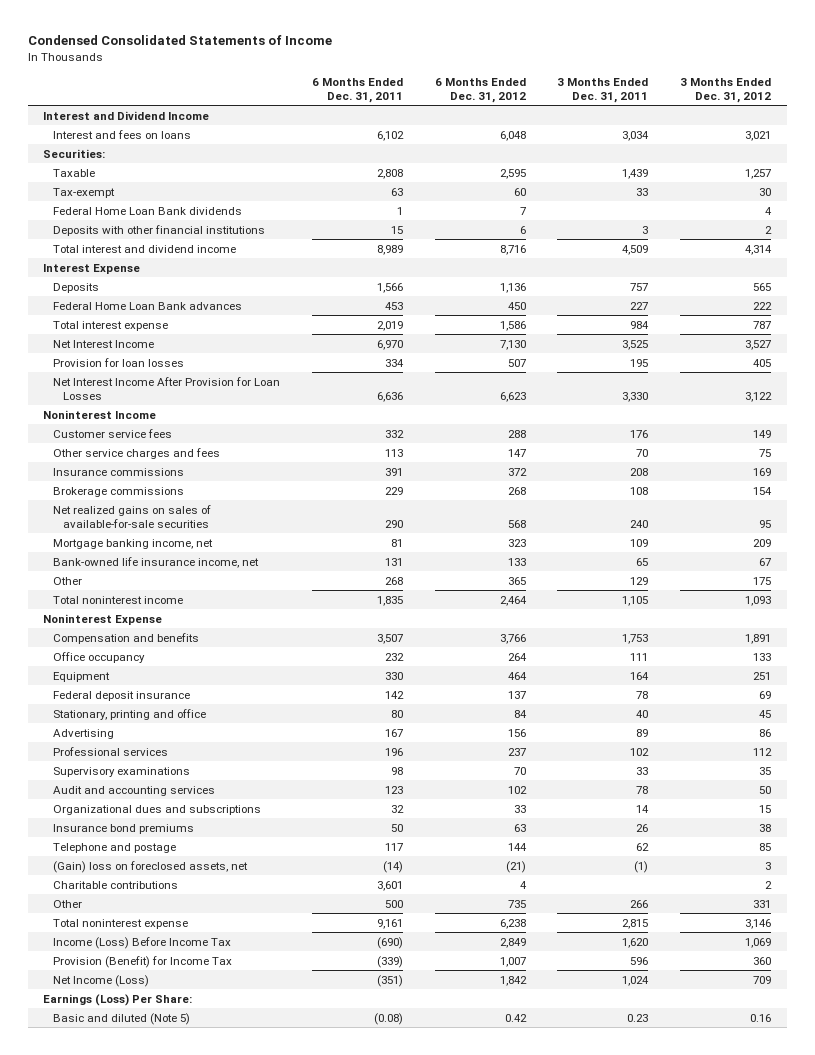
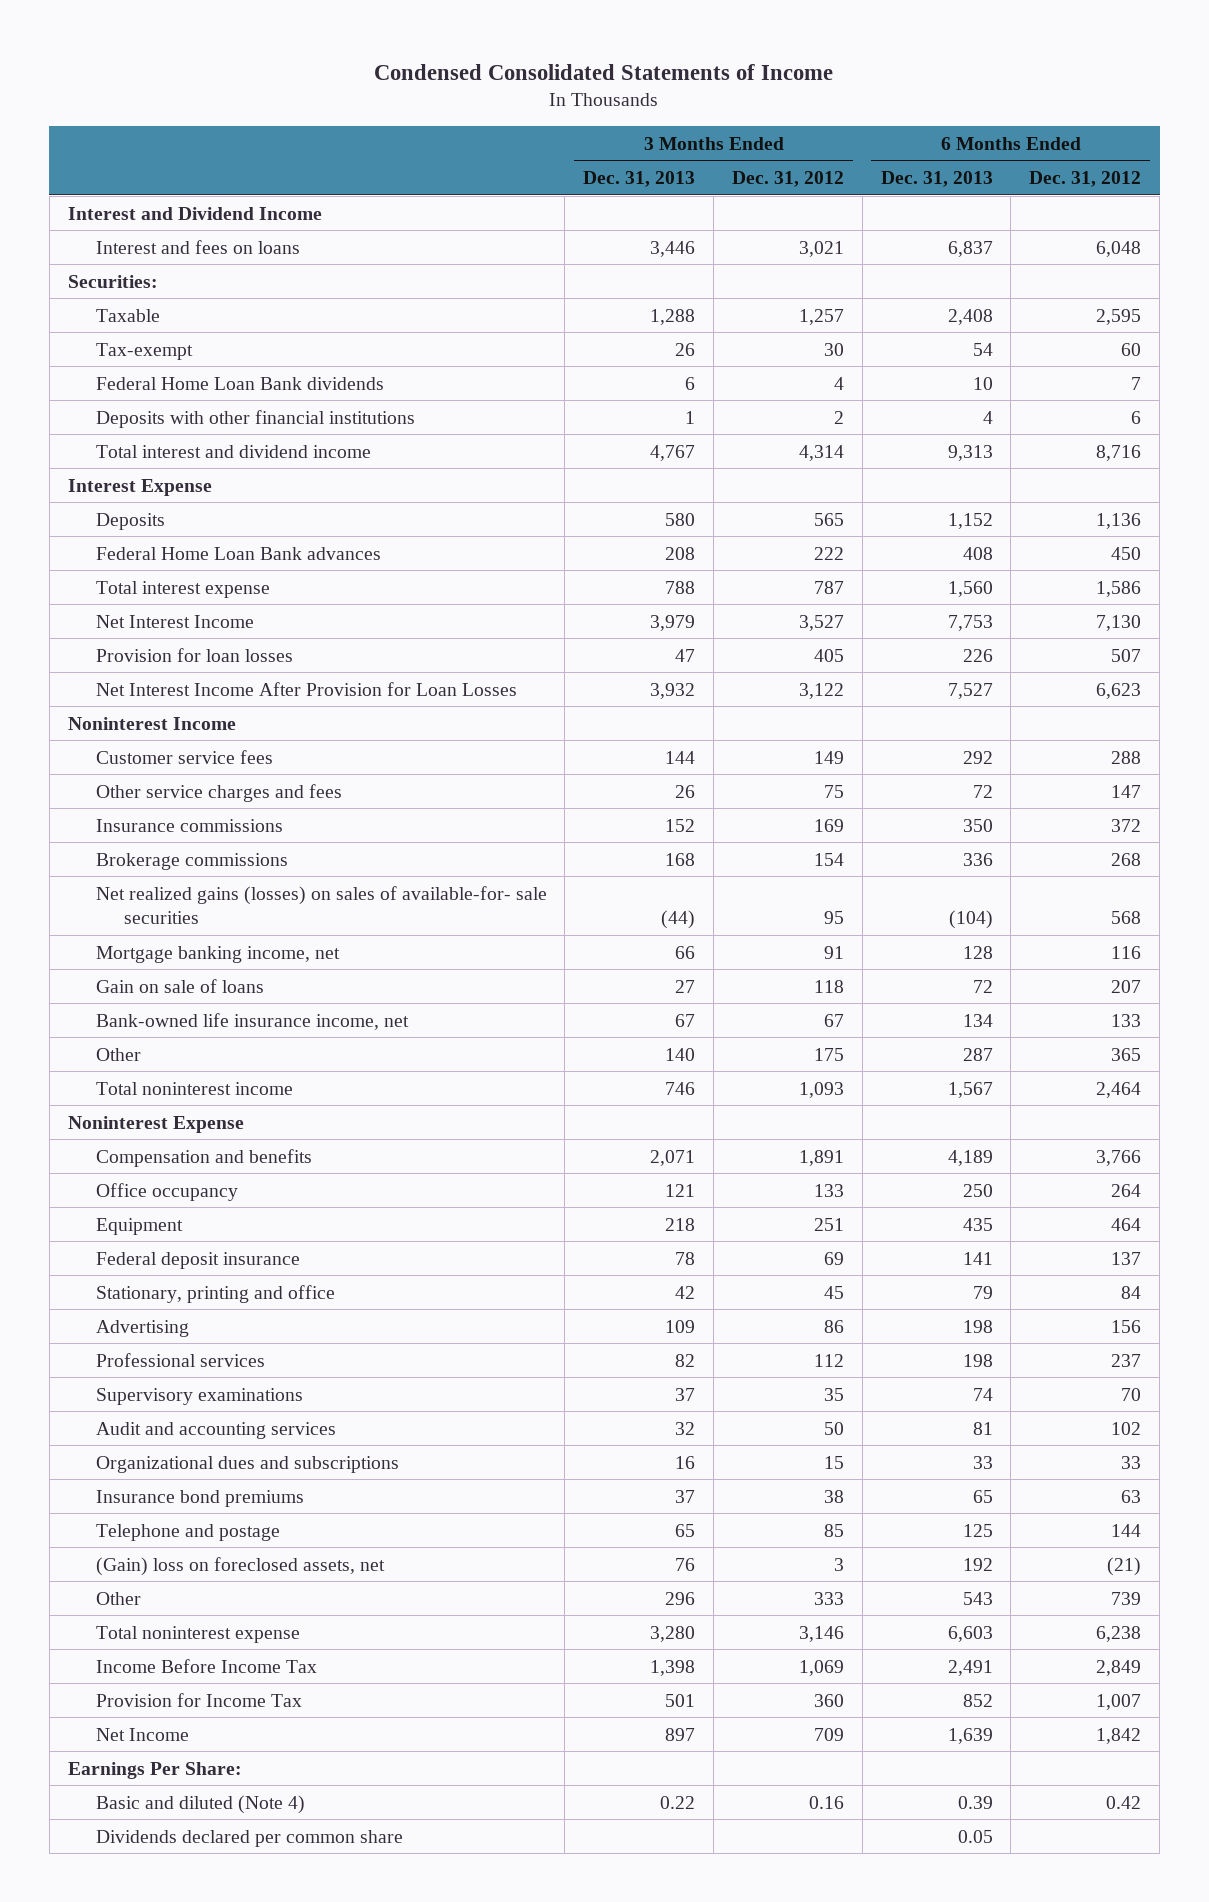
- | 6 Months Ended Dec. 31, 2011 | 6 Months Ended Dec. 31, 2012 | 3 Months Ended Dec. 31, 2011 | 3 Months Ended Dec. 31, 2012
+ | 3 Months Ended Dec. 31, 2013 | 3 Months Ended Dec. 31, 2012 | 6 Months Ended Dec. 31, 2013 | 6 Months Ended Dec. 31, 2012
- Net realized gains on sales of available-for-sale securities | 290 | 568 | 240 | 95
- Mortgage banking income, net | 81 | 323 | 109 | 209
+ Net realized gains (losses) on sales of available-for- sale securities | (44) | 95 | (104) | 568
+ Mortgage banking income, net | 66 | 91 | 128 | 116
+ Gain on sale of loans | 27 | 118 | 72 | 207
- Charitable contributions | 3,601 | 4 | | 2
- Other | 500 | 735 | 266 | 331
+ Other | 296 | 333 | 543 | 739
- Income (Loss) Before Income Tax | (690) | 2,849 | 1,620 | 1,069
- Provision (Benefit) for Income Tax | (339) | 1,007 | 596 | 360
- Net Income (Loss) | (351) | 1,842 | 1,024 | 709
- Earnings (Loss) Per Share:
- Basic and diluted (Note 5) | (0.08) | 0.42 | 0.23 | 0.16
+ Income Before Income Tax | 1,398 | 1,069 | 2,491 | 2,849
+ Provision for Income Tax | 501 | 360 | 852 | 1,007
+ Net Income | 897 | 709 | 1,639 | 1,842
+ Earnings Per Share:
+ Basic and diluted (Note 4) | 0.22 | 0.16 | 0.39 | 0.42
+ Dividends declared per common share | | | 0.05 |

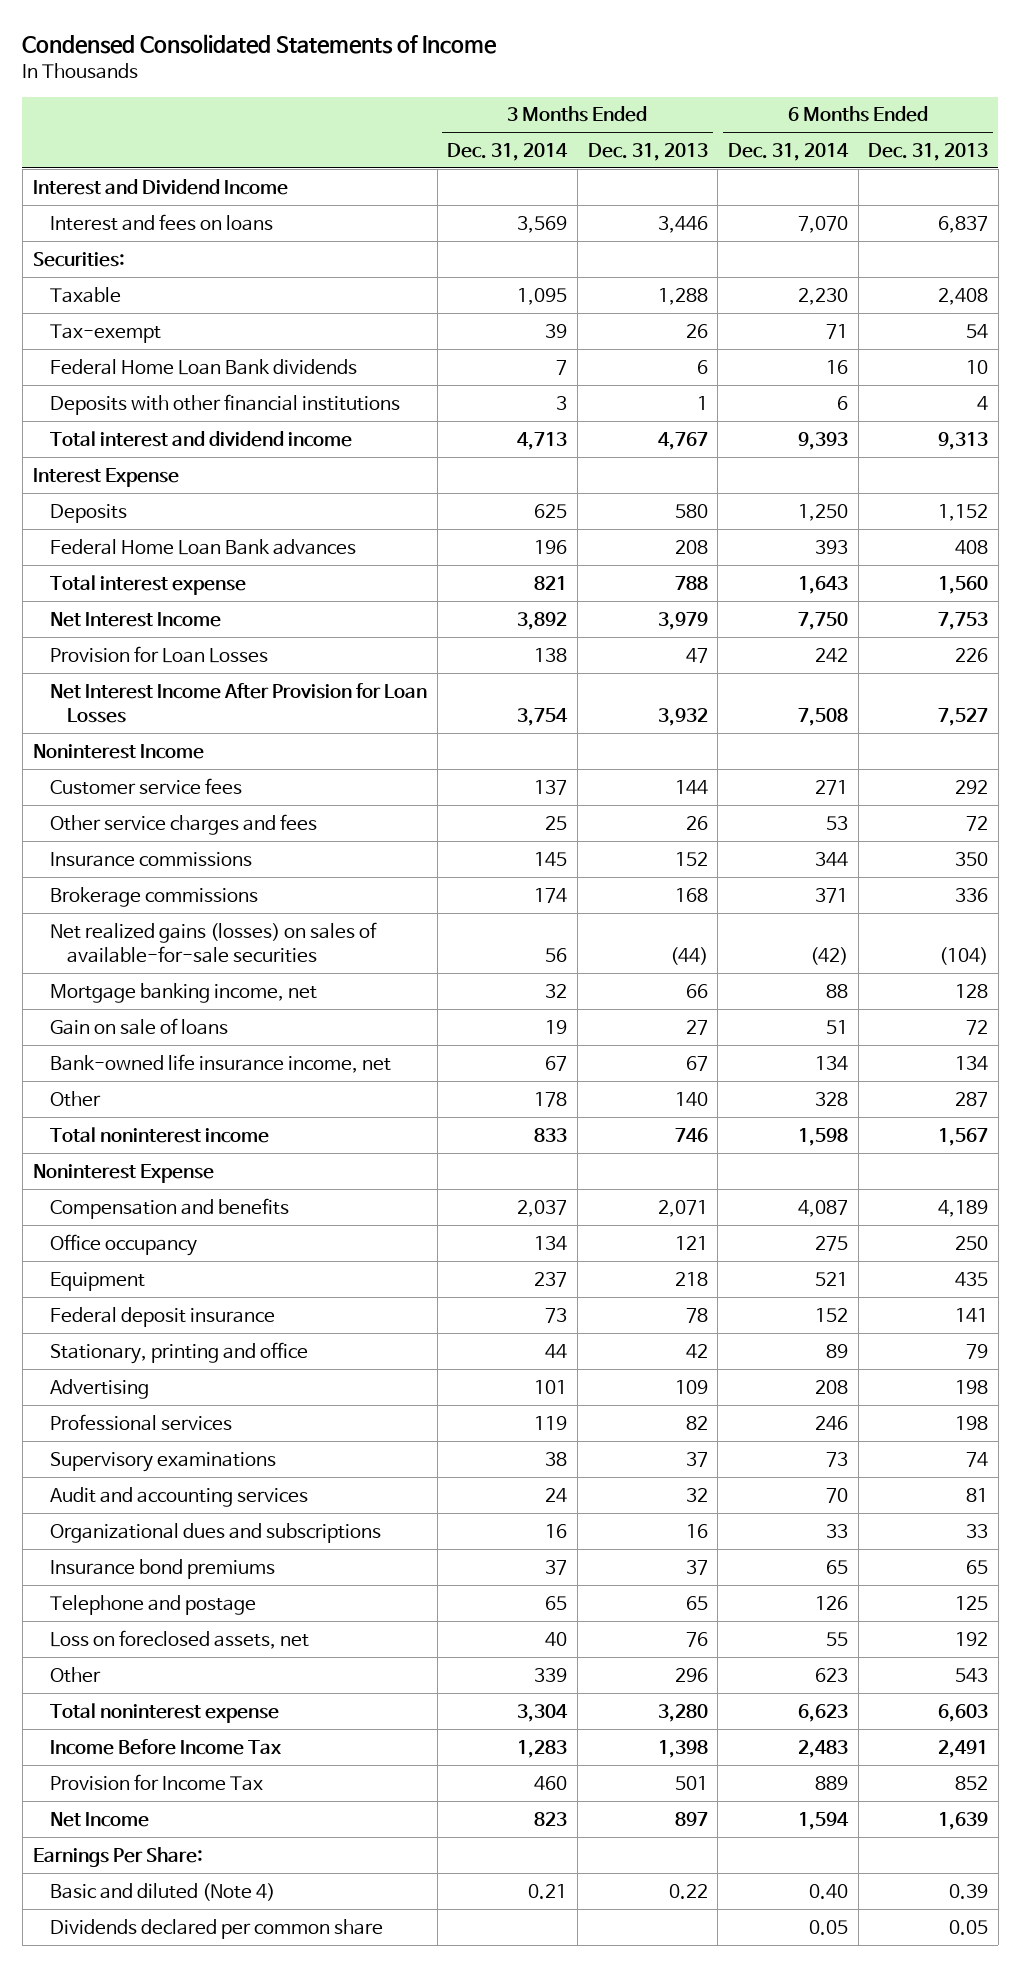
- | 3 Months Ended Dec. 31, 2013 | 3 Months Ended Dec. 31, 2012 | 6 Months Ended Dec. 31, 2013 | 6 Months Ended Dec. 31, 2012
+ | 3 Months Ended Dec. 31, 2014 | 3 Months Ended Dec. 31, 2013 | 6 Months Ended Dec. 31, 2014 | 6 Months Ended Dec. 31, 2013
- Provision for loan losses | 47 | 405 | 226 | 507
+ Provision for Loan Losses | 138 | 47 | 242 | 226
- Net realized gains (losses) on sales of available-for- sale securities | (44) | 95 | (104) | 568
+ Net realized gains (losses) on sales of available-for-sale securities | 56 | (44) | (42) | (104)
- (Gain) loss on foreclosed assets, net | 76 | 3 | 192 | (21)
+ Loss on foreclosed assets, net | 40 | 76 | 55 | 192

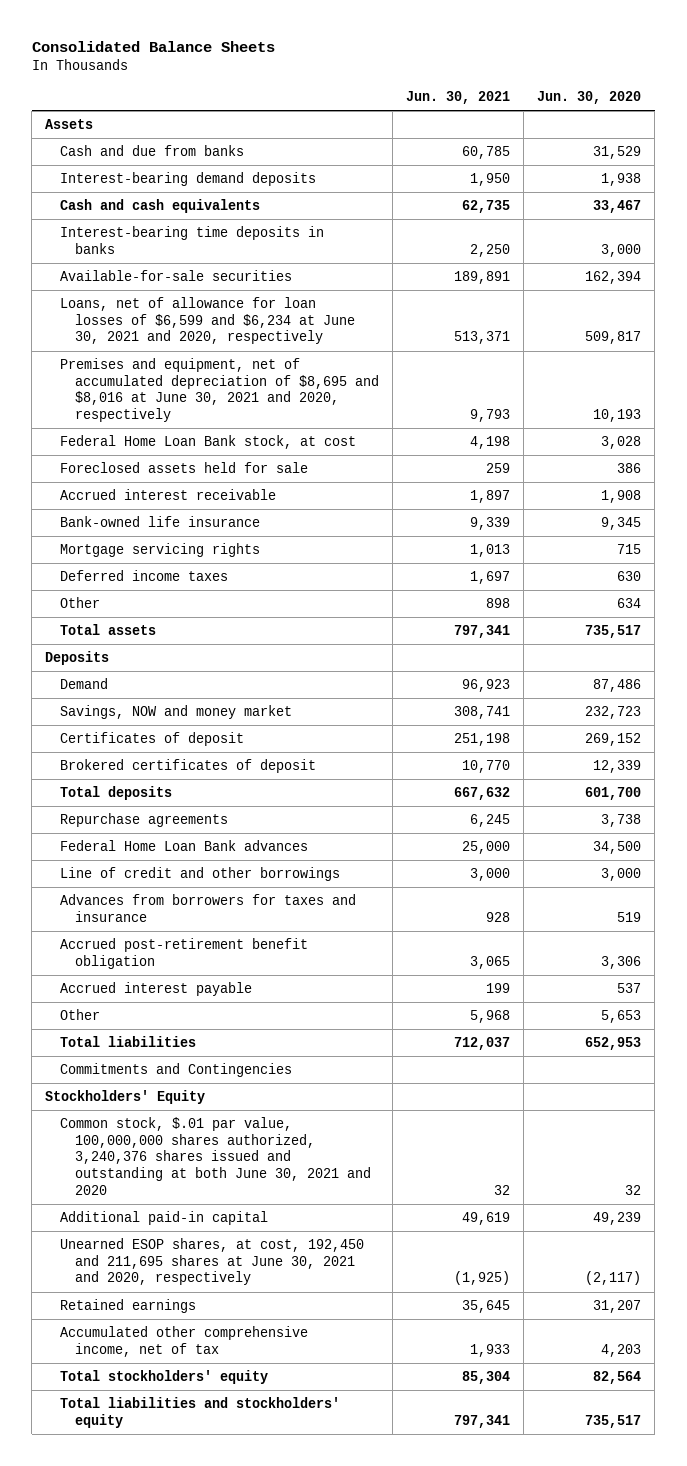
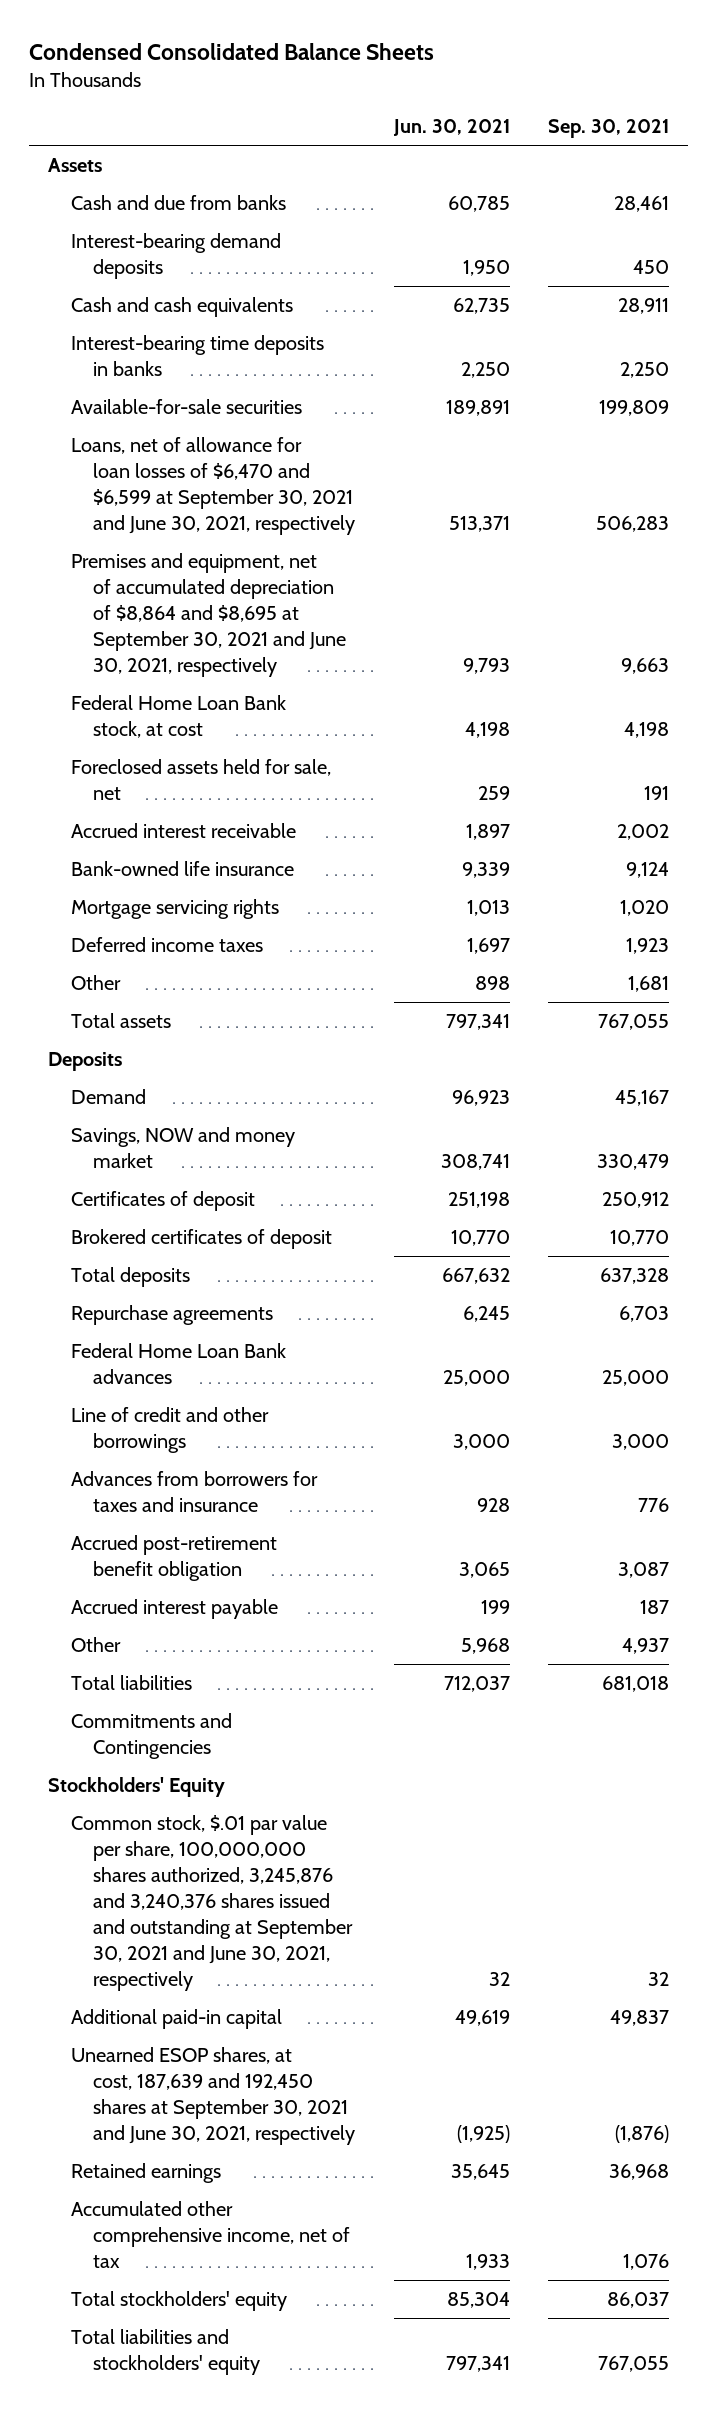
- Consolidated Balance Sheets
+ Condensed Consolidated Balance Sheets
- | Jun. 30, 2021 | Jun. 30, 2020
+ | Jun. 30, 2021 | Sep. 30, 2021
- Loans, net of allowance for loan losses of $6,599 and $6,234 at June 30, 2021 and 2020, respectively | 513,371 | 509,817
- Premises and equipment, net of accumulated depreciation of $8,695 and $8,016 at June 30, 2021 and 2020, respectively | 9,793 | 10,193
+ Loans, net of allowance for loan losses of $6,470 and $6,599 at September 30, 2021 and June 30, 2021, respectively | 513,371 | 506,283
+ Premises and equipment, net of accumulated depreciation of $8,864 and $8,695 at September 30, 2021 and June 30, 2021, respectively | 9,793 | 9,663
- Foreclosed assets held for sale | 259 | 386
+ Foreclosed assets held for sale, net | 259 | 191
- Common stock, $.01 par value, 100,000,000 shares authorized, 3,240,376 shares issued and outstanding at both June 30, 2021 and 2020 | 32 | 32
+ Common stock, $.01 par value per share, 100,000,000 shares authorized, 3,245,876 and 3,240,376 shares issued and outstanding at September 30, 2021 and June 30, 2021, respectively | 32 | 32
- Unearned ESOP shares, at cost, 192,450 and 211,695 shares at June 30, 2021 and 2020, respectively | (1,925) | (2,117)
+ Unearned ESOP shares, at cost, 187,639 and 192,450 shares at September 30, 2021 and June 30, 2021, respectively | (1,925) | (1,876)

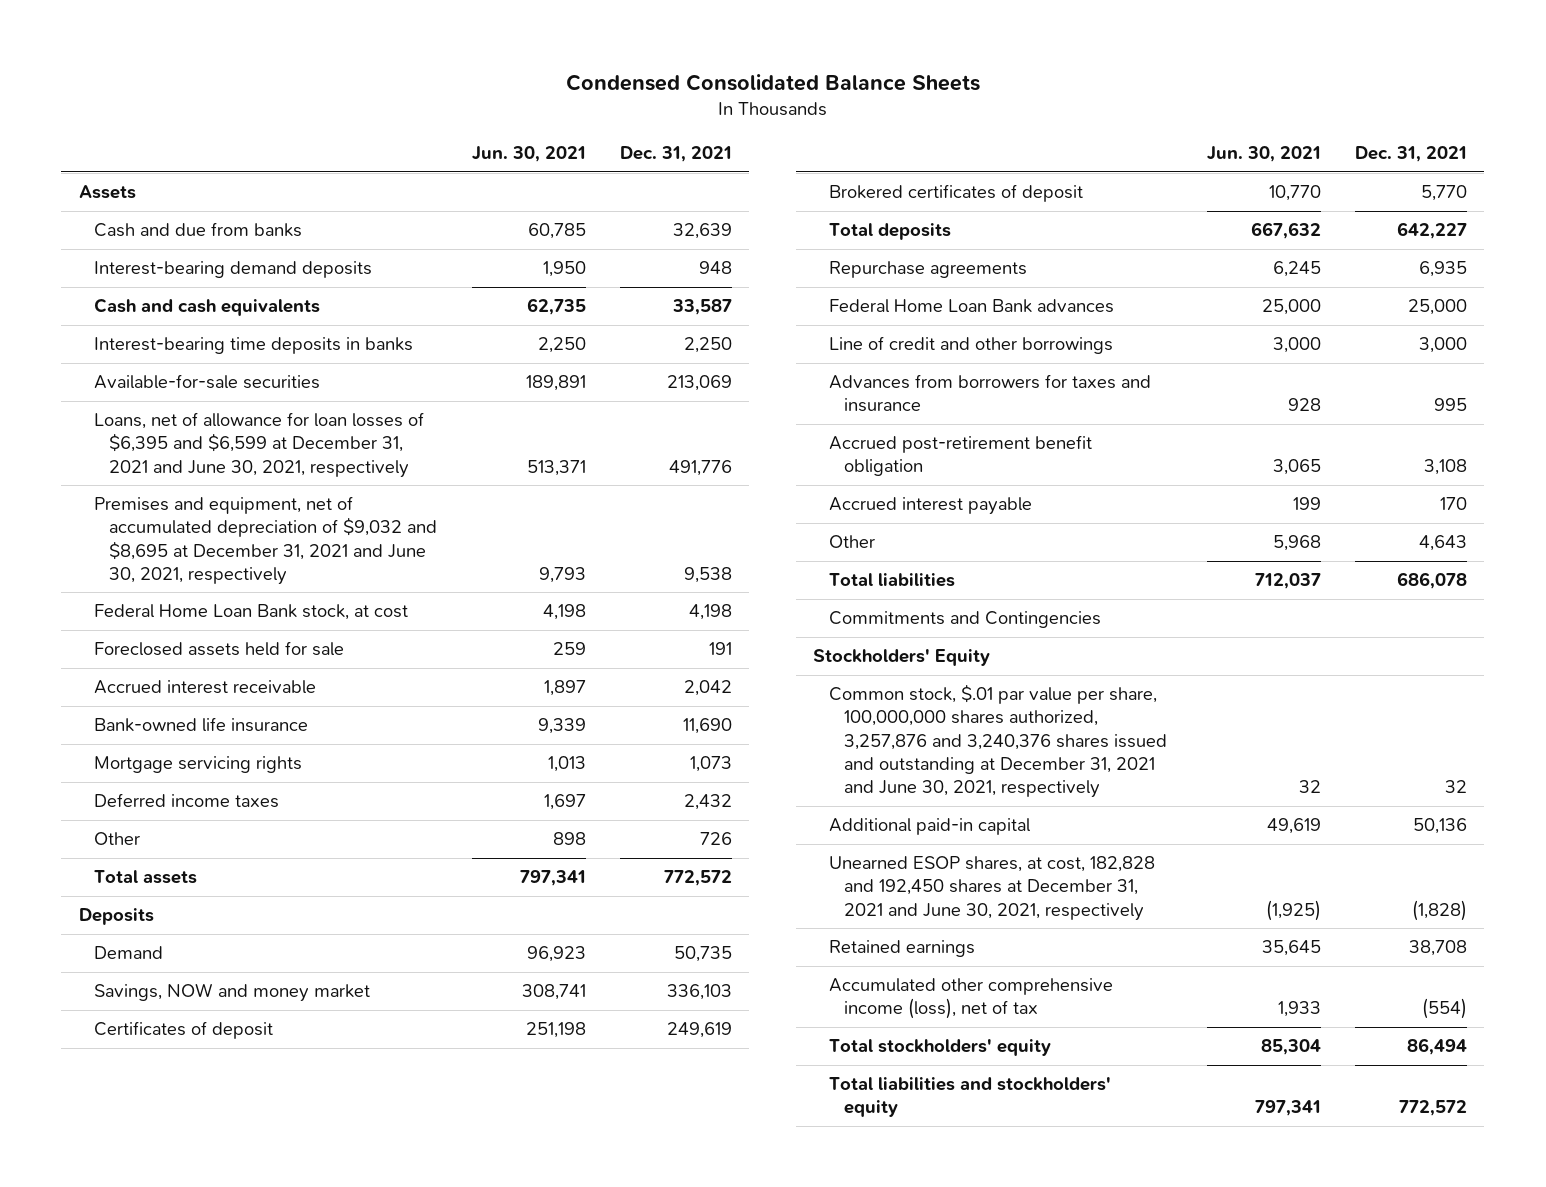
- | Jun. 30, 2021 | Sep. 30, 2021
+ | Jun. 30, 2021 | Dec. 31, 2021
- Loans, net of allowance for loan losses of $6,470 and $6,599 at September 30, 2021 and June 30, 2021, respectively | 513,371 | 506,283
- Premises and equipment, net of accumulated depreciation of $8,864 and $8,695 at September 30, 2021 and June 30, 2021, respectively | 9,793 | 9,663
+ Loans, net of allowance for loan losses of $6,395 and $6,599 at December 31, 2021 and June 30, 2021, respectively | 513,371 | 491,776
+ Premises and equipment, net of accumulated depreciation of $9,032 and $8,695 at December 31, 2021 and June 30, 2021, respectively | 9,793 | 9,538
- Foreclosed assets held for sale, net | 259 | 191
+ Foreclosed assets held for sale | 259 | 191
- Common stock, $.01 par value per share, 100,000,000 shares authorized, 3,245,876 and 3,240,376 shares issued and outstanding at September 30, 2021 and June 30, 2021, respectively | 32 | 32
+ Common stock, $.01 par value per share, 100,000,000 shares authorized, 3,257,876 and 3,240,376 shares issued and outstanding at December 31, 2021 and June 30, 2021, respectively | 32 | 32
- Unearned ESOP shares, at cost, 187,639 and 192,450 shares at September 30, 2021 and June 30, 2021, respectively | (1,925) | (1,876)
+ Unearned ESOP shares, at cost, 182,828 and 192,450 shares at December 31, 2021 and June 30, 2021, respectively | (1,925) | (1,828)
- Accumulated other comprehensive income, net of tax | 1,933 | 1,076
+ Accumulated other comprehensive income (loss), net of tax | 1,933 | (554)

